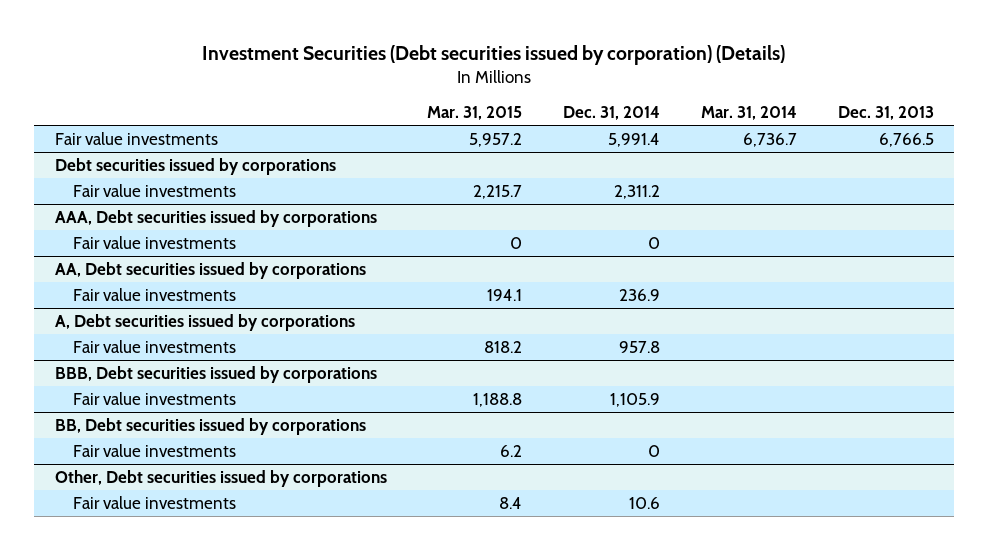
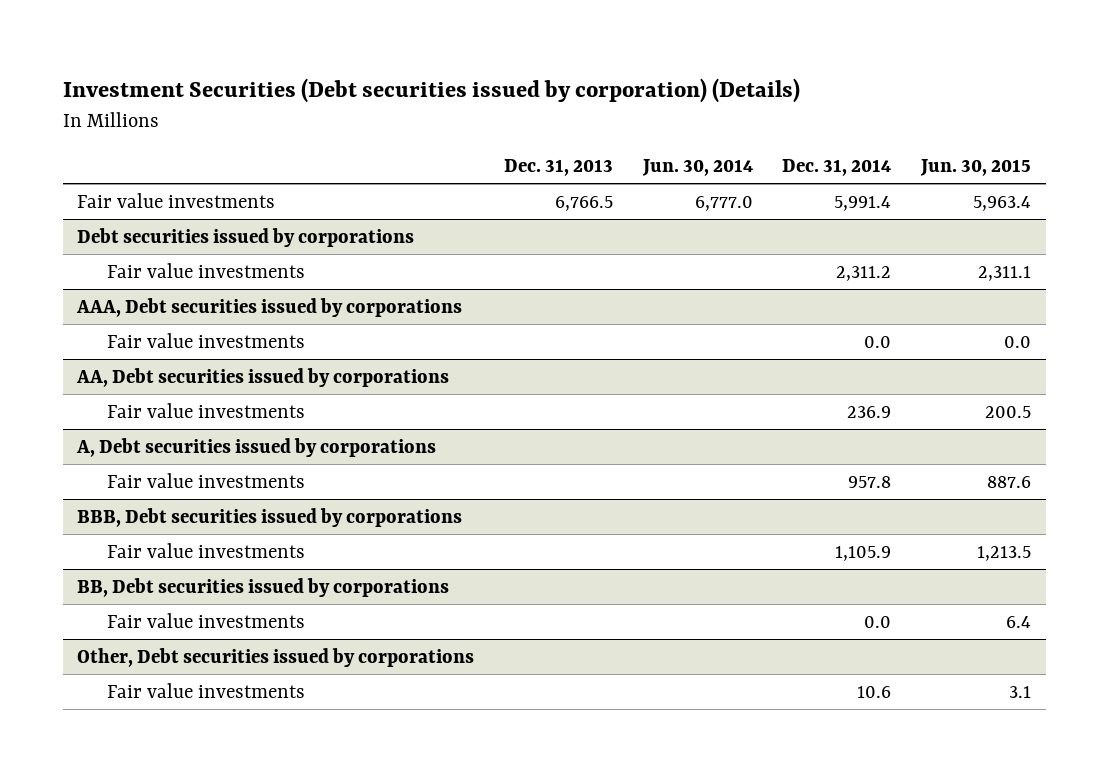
- | Mar. 31, 2015 | Dec. 31, 2014 | Mar. 31, 2014 | Dec. 31, 2013
+ | Dec. 31, 2013 | Jun. 30, 2014 | Dec. 31, 2014 | Jun. 30, 2015
@ AAA, Debt securities issued by corporations
- Fair value investments | 0 | 0 | |
+ Fair value investments | | | 0.0 | 0.0
@ BB, Debt securities issued by corporations
- Fair value investments | 6.2 | 0 | |
+ Fair value investments | | | 0.0 | 6.4

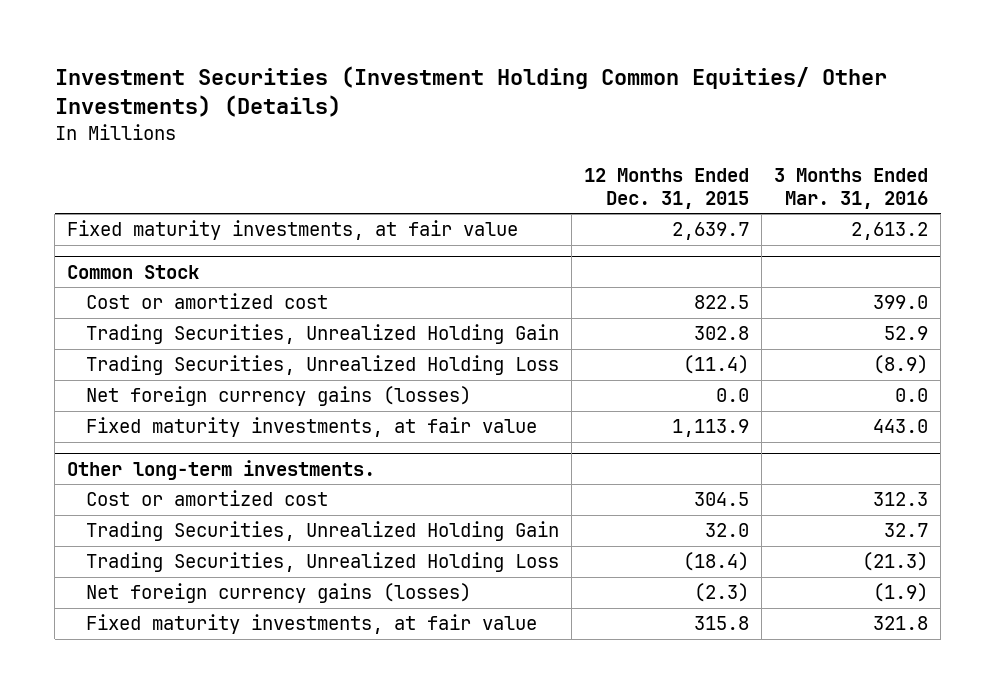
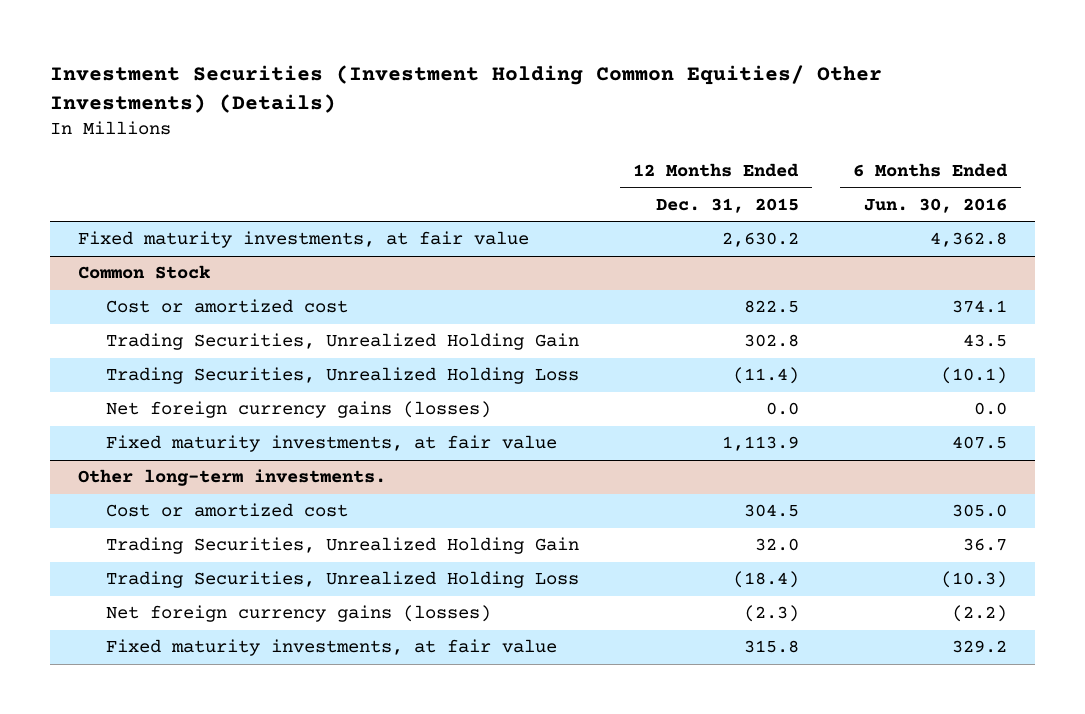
- | 12 Months Ended Dec. 31, 2015 | 3 Months Ended Mar. 31, 2016
+ | 12 Months Ended Dec. 31, 2015 | 6 Months Ended Jun. 30, 2016
- Fixed maturity investments, at fair value | 2,639.7 | 2,613.2
+ Fixed maturity investments, at fair value | 2,630.2 | 4,362.8

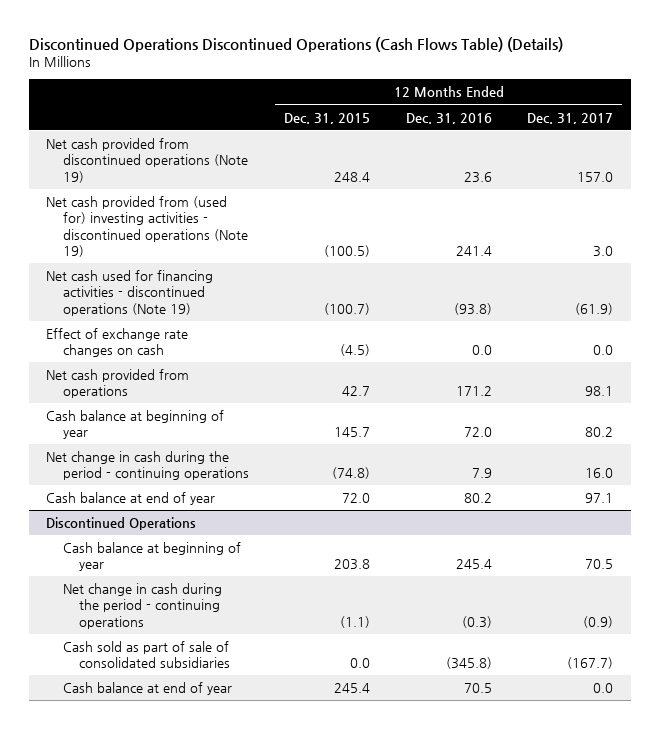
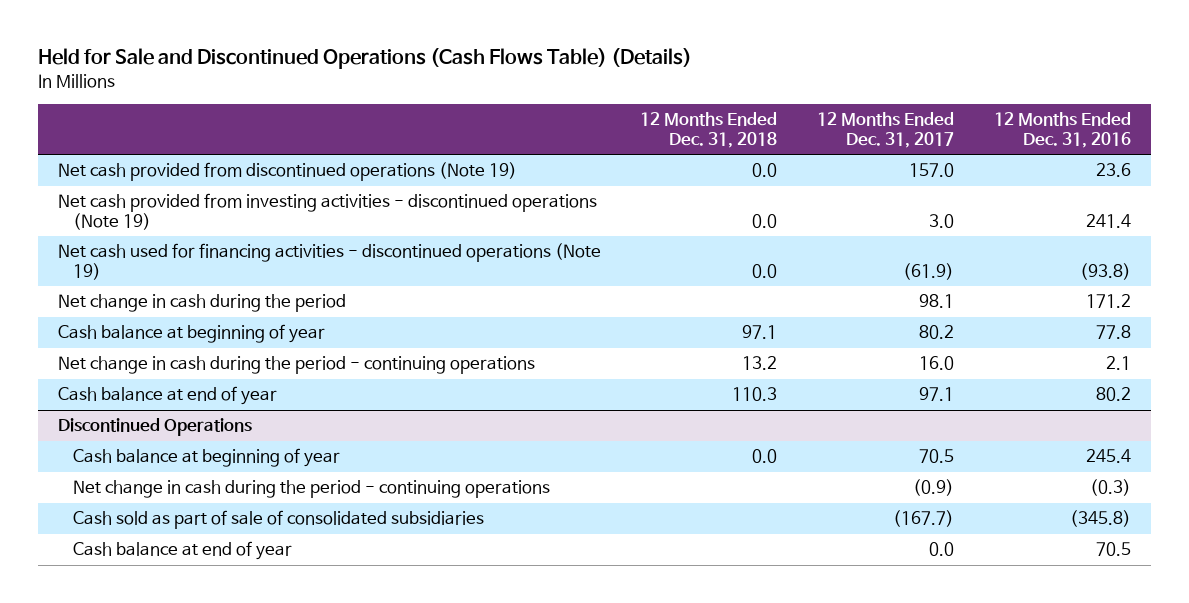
- Discontinued Operations Discontinued Operations (Cash Flows Table) (Details)
+ Held for Sale and Discontinued Operations (Cash Flows Table) (Details)
- | 12 Months Ended Dec. 31, 2015 | 12 Months Ended Dec. 31, 2016 | 12 Months Ended Dec. 31, 2017
+ | 12 Months Ended Dec. 31, 2018 | 12 Months Ended Dec. 31, 2017 | 12 Months Ended Dec. 31, 2016
- Net cash provided from (used for) investing activities - discontinued operations (Note 19) | (100.5) | 241.4 | 3.0
+ Net cash provided from investing activities - discontinued operations (Note 19) | 0.0 | 3.0 | 241.4
- Effect of exchange rate changes on cash | (4.5) | 0.0 | 0.0
- Net cash provided from operations | 42.7 | 171.2 | 98.1
- Cash balance at beginning of year | 145.7 | 72.0 | 80.2
- Net change in cash during the period - continuing operations | (74.8) | 7.9 | 16.0
+ Net change in cash during the period | | 98.1 | 171.2
+ Cash balance at beginning of year | 97.1 | 80.2 | 77.8
+ Net change in cash during the period - continuing operations | 13.2 | 16.0 | 2.1

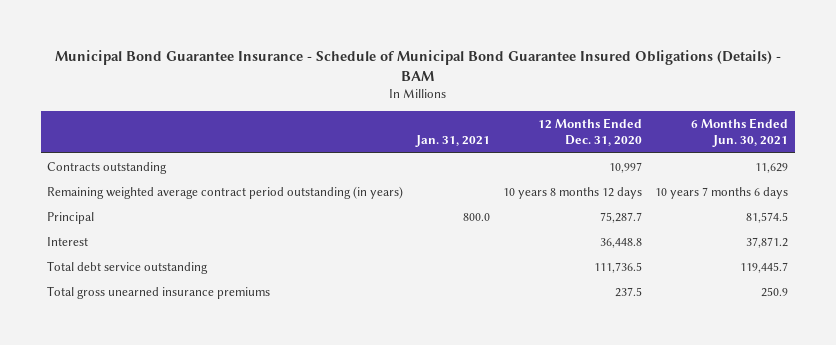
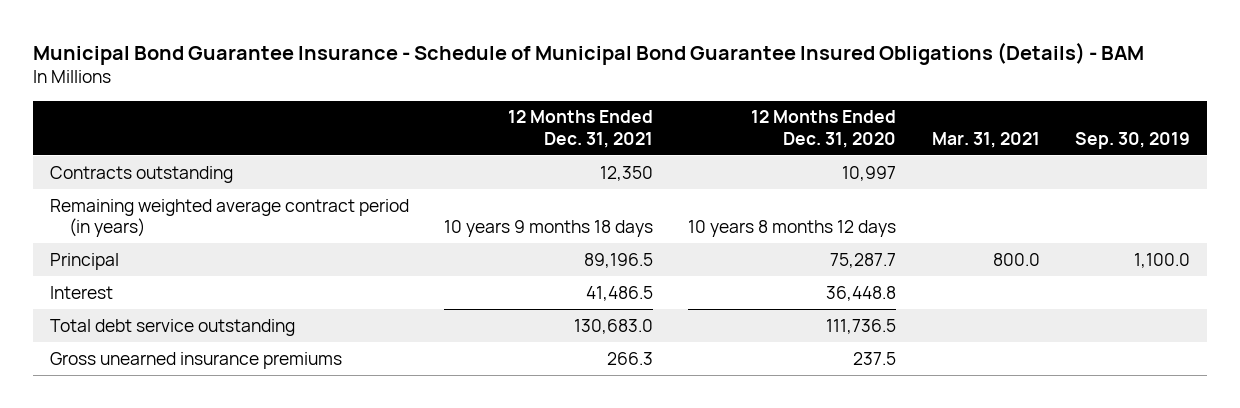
- | Jan. 31, 2021 | 12 Months Ended Dec. 31, 2020 | 6 Months Ended Jun. 30, 2021
+ | 12 Months Ended Dec. 31, 2021 | 12 Months Ended Dec. 31, 2020 | Mar. 31, 2021 | Sep. 30, 2019
- Remaining weighted average contract period outstanding (in years) | | 10 years 8 months 12 days | 10 years 7 months 6 days
+ Remaining weighted average contract period (in years) | 10 years 9 months 18 days | 10 years 8 months 12 days | |
- Total gross unearned insurance premiums | | 237.5 | 250.9
+ Gross unearned insurance premiums | 266.3 | 237.5 | |

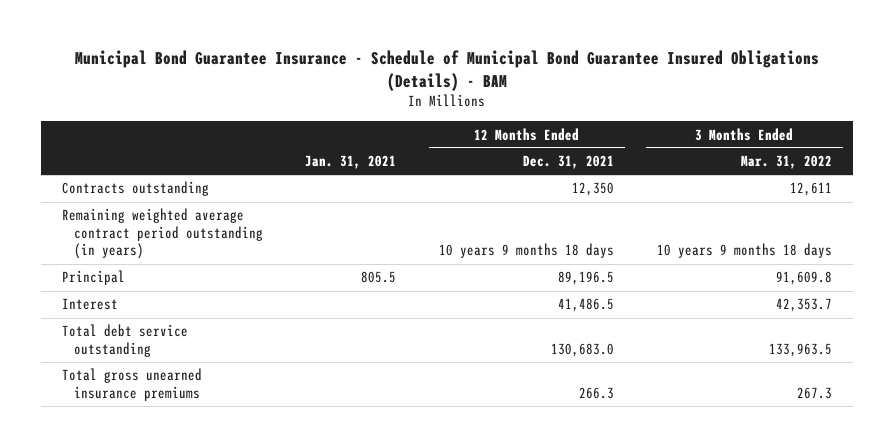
- | 12 Months Ended Dec. 31, 2021 | 12 Months Ended Dec. 31, 2020 | Mar. 31, 2021 | Sep. 30, 2019
+ | Jan. 31, 2021 | 12 Months Ended Dec. 31, 2021 | 3 Months Ended Mar. 31, 2022
- Remaining weighted average contract period (in years) | 10 years 9 months 18 days | 10 years 8 months 12 days | |
+ Remaining weighted average contract period outstanding (in years) | | 10 years 9 months 18 days | 10 years 9 months 18 days
- Gross unearned insurance premiums | 266.3 | 237.5 | |
+ Total gross unearned insurance premiums | | 266.3 | 267.3

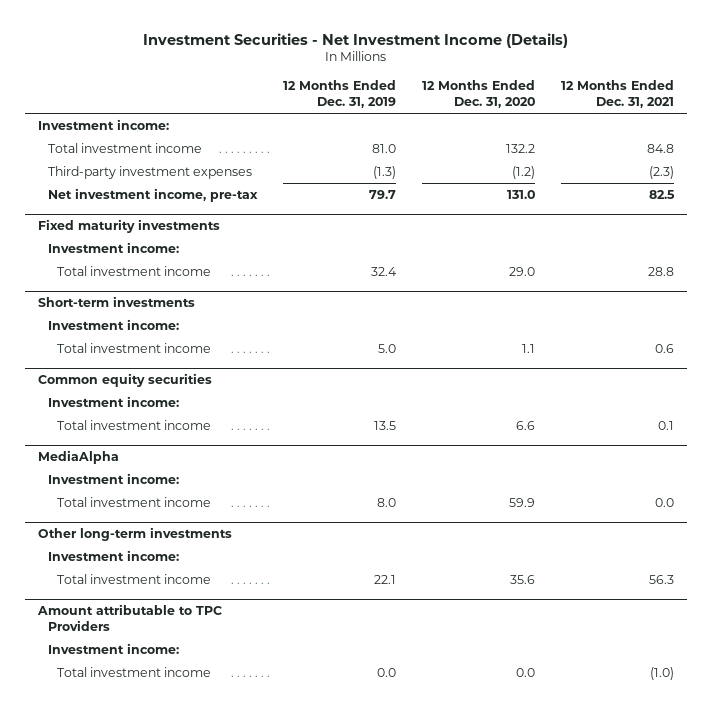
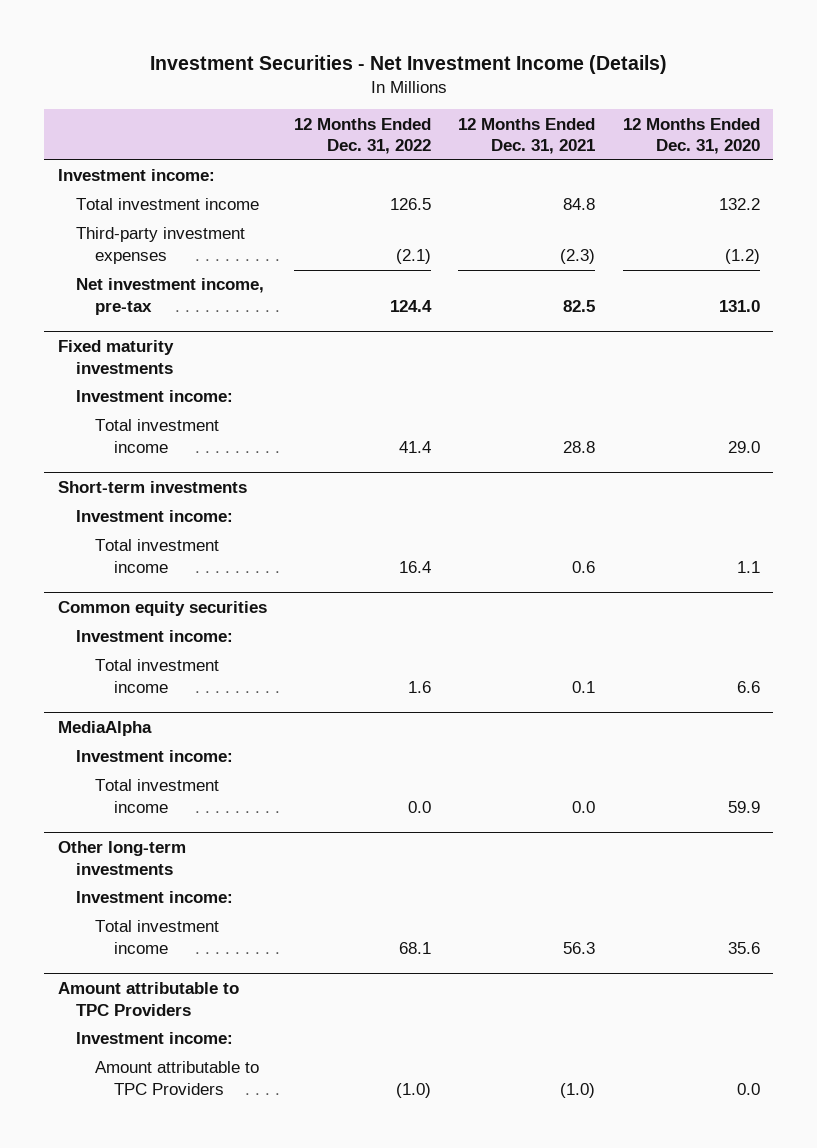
- | 12 Months Ended Dec. 31, 2019 | 12 Months Ended Dec. 31, 2020 | 12 Months Ended Dec. 31, 2021
+ | 12 Months Ended Dec. 31, 2022 | 12 Months Ended Dec. 31, 2021 | 12 Months Ended Dec. 31, 2020
@ Amount attributable to TPC Providers
- Total investment income | 0.0 | 0.0 | (1.0)
+ Amount attributable to TPC Providers | (1.0) | (1.0) | 0.0

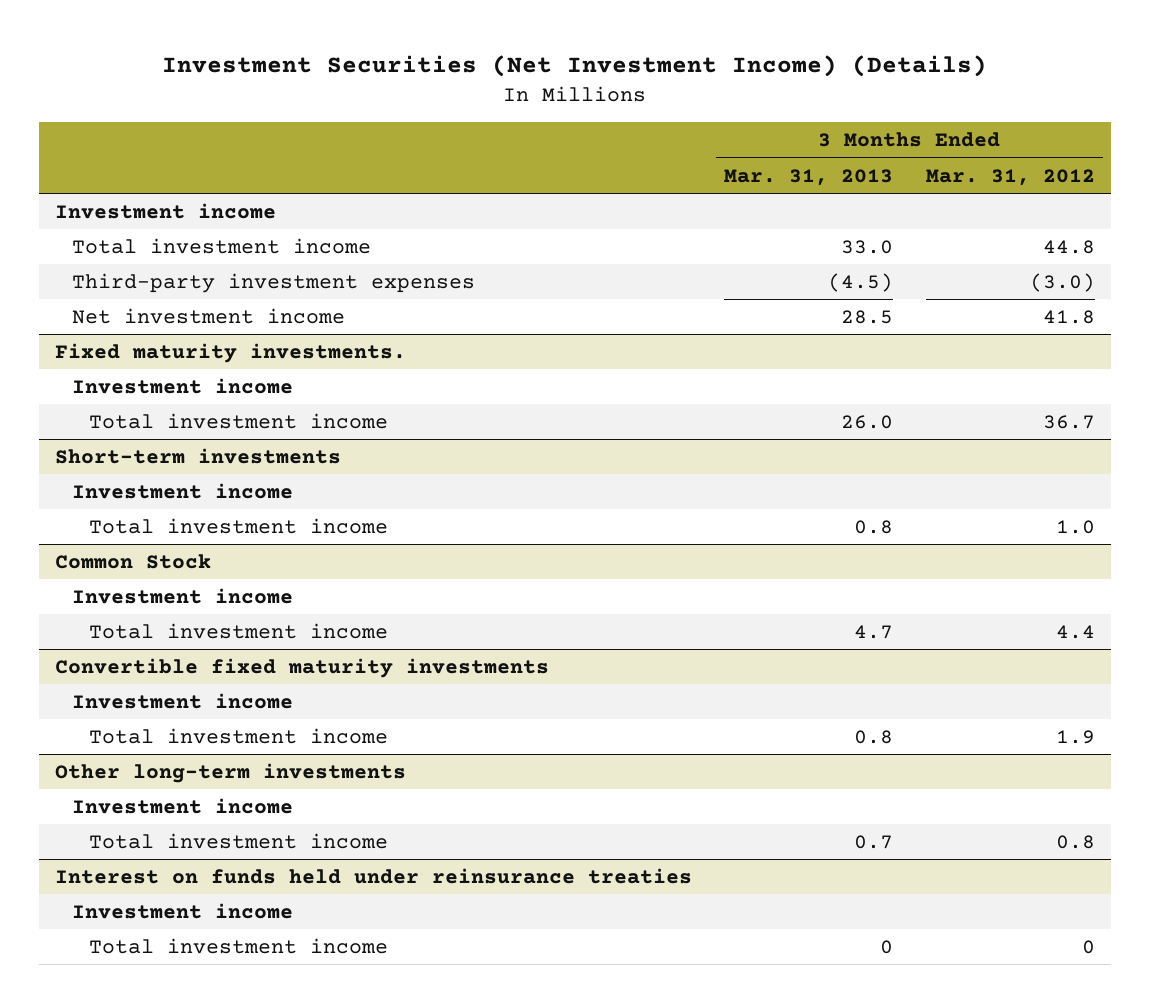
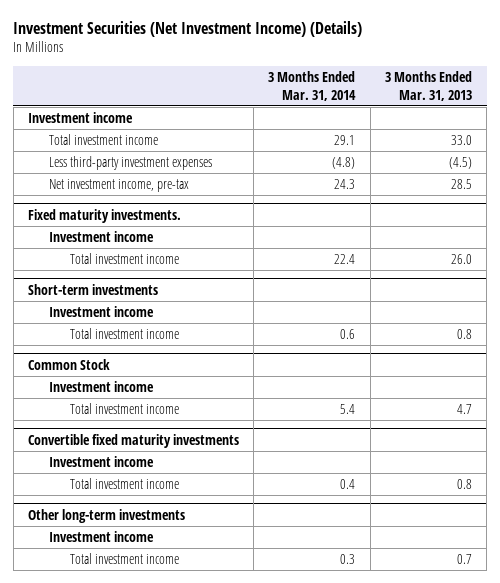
- | 3 Months Ended Mar. 31, 2013 | 3 Months Ended Mar. 31, 2012
+ | 3 Months Ended Mar. 31, 2014 | 3 Months Ended Mar. 31, 2013
- Third-party investment expenses | (4.5) | (3.0)
- Net investment income | 28.5 | 41.8
+ Less third-party investment expenses | (4.8) | (4.5)
+ Net investment income, pre-tax | 24.3 | 28.5
- Interest on funds held under reinsurance treaties
- Investment income
- Total investment income | 0 | 0

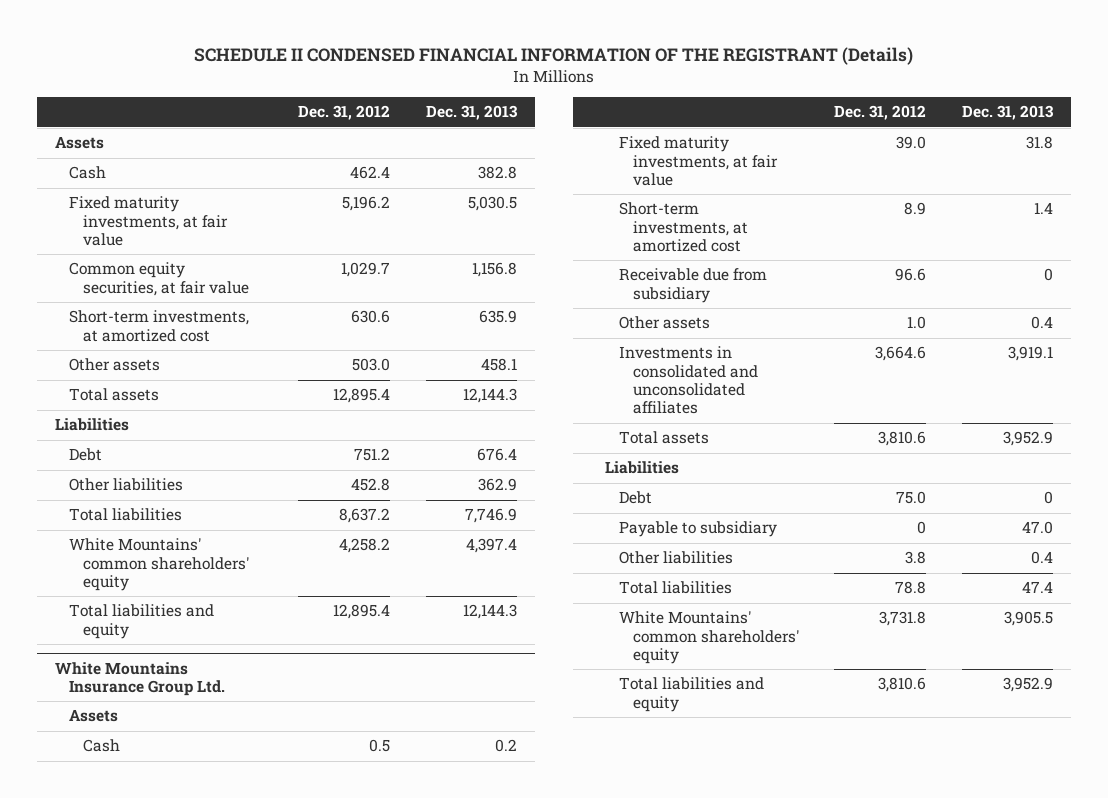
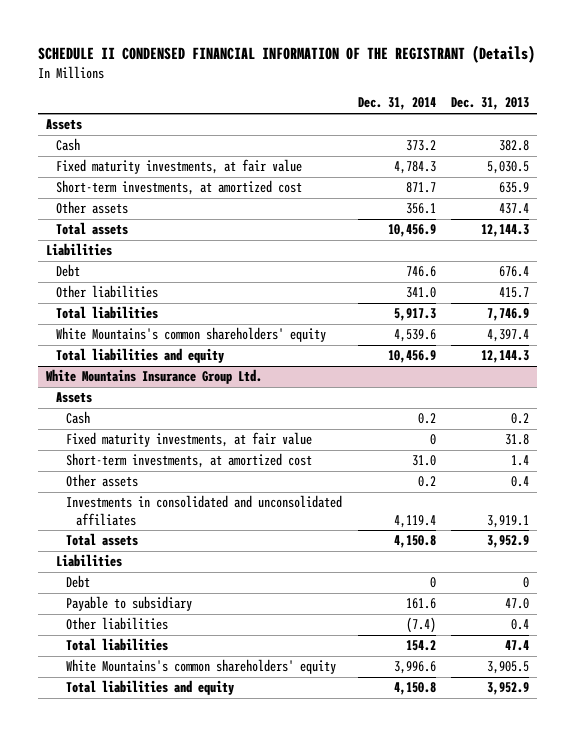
- | Dec. 31, 2012 | Dec. 31, 2013
+ | Dec. 31, 2014 | Dec. 31, 2013
- Common equity securities, at fair value | 1,029.7 | 1,156.8
- Other assets | 503.0 | 458.1
+ Other assets | 356.1 | 437.4
- Other liabilities | 452.8 | 362.9
+ Other liabilities | 341.0 | 415.7
- White Mountains' common shareholders' equity | 4,258.2 | 4,397.4
+ White Mountains's common shareholders' equity | 4,539.6 | 4,397.4
@ White Mountains Insurance Group Ltd.
- Receivable due from subsidiary | 96.6 | 0
- White Mountains' common shareholders' equity | 3,731.8 | 3,905.5
+ White Mountains's common shareholders' equity | 3,996.6 | 3,905.5

